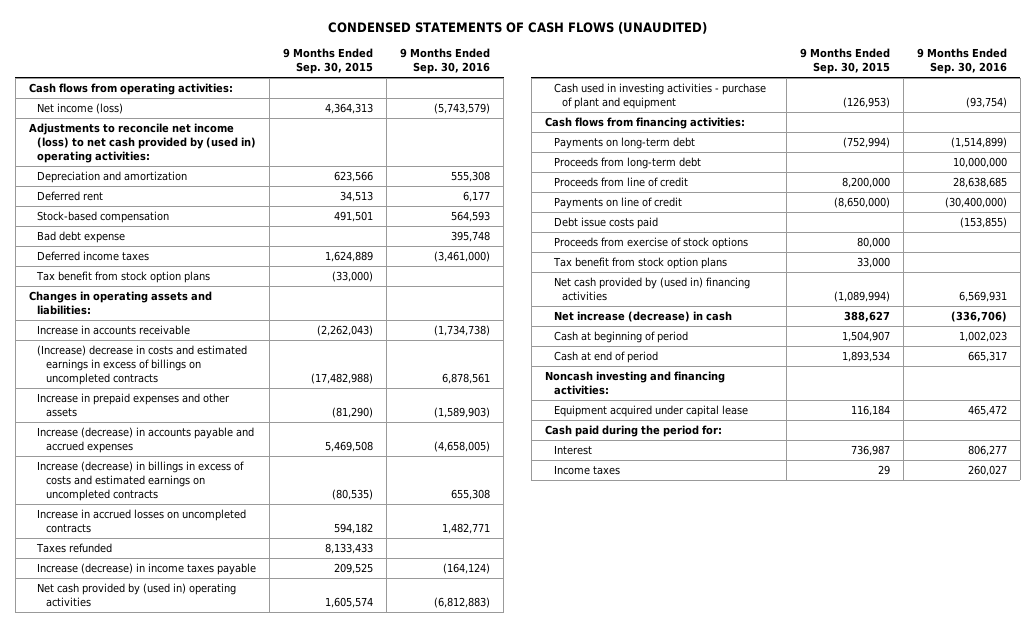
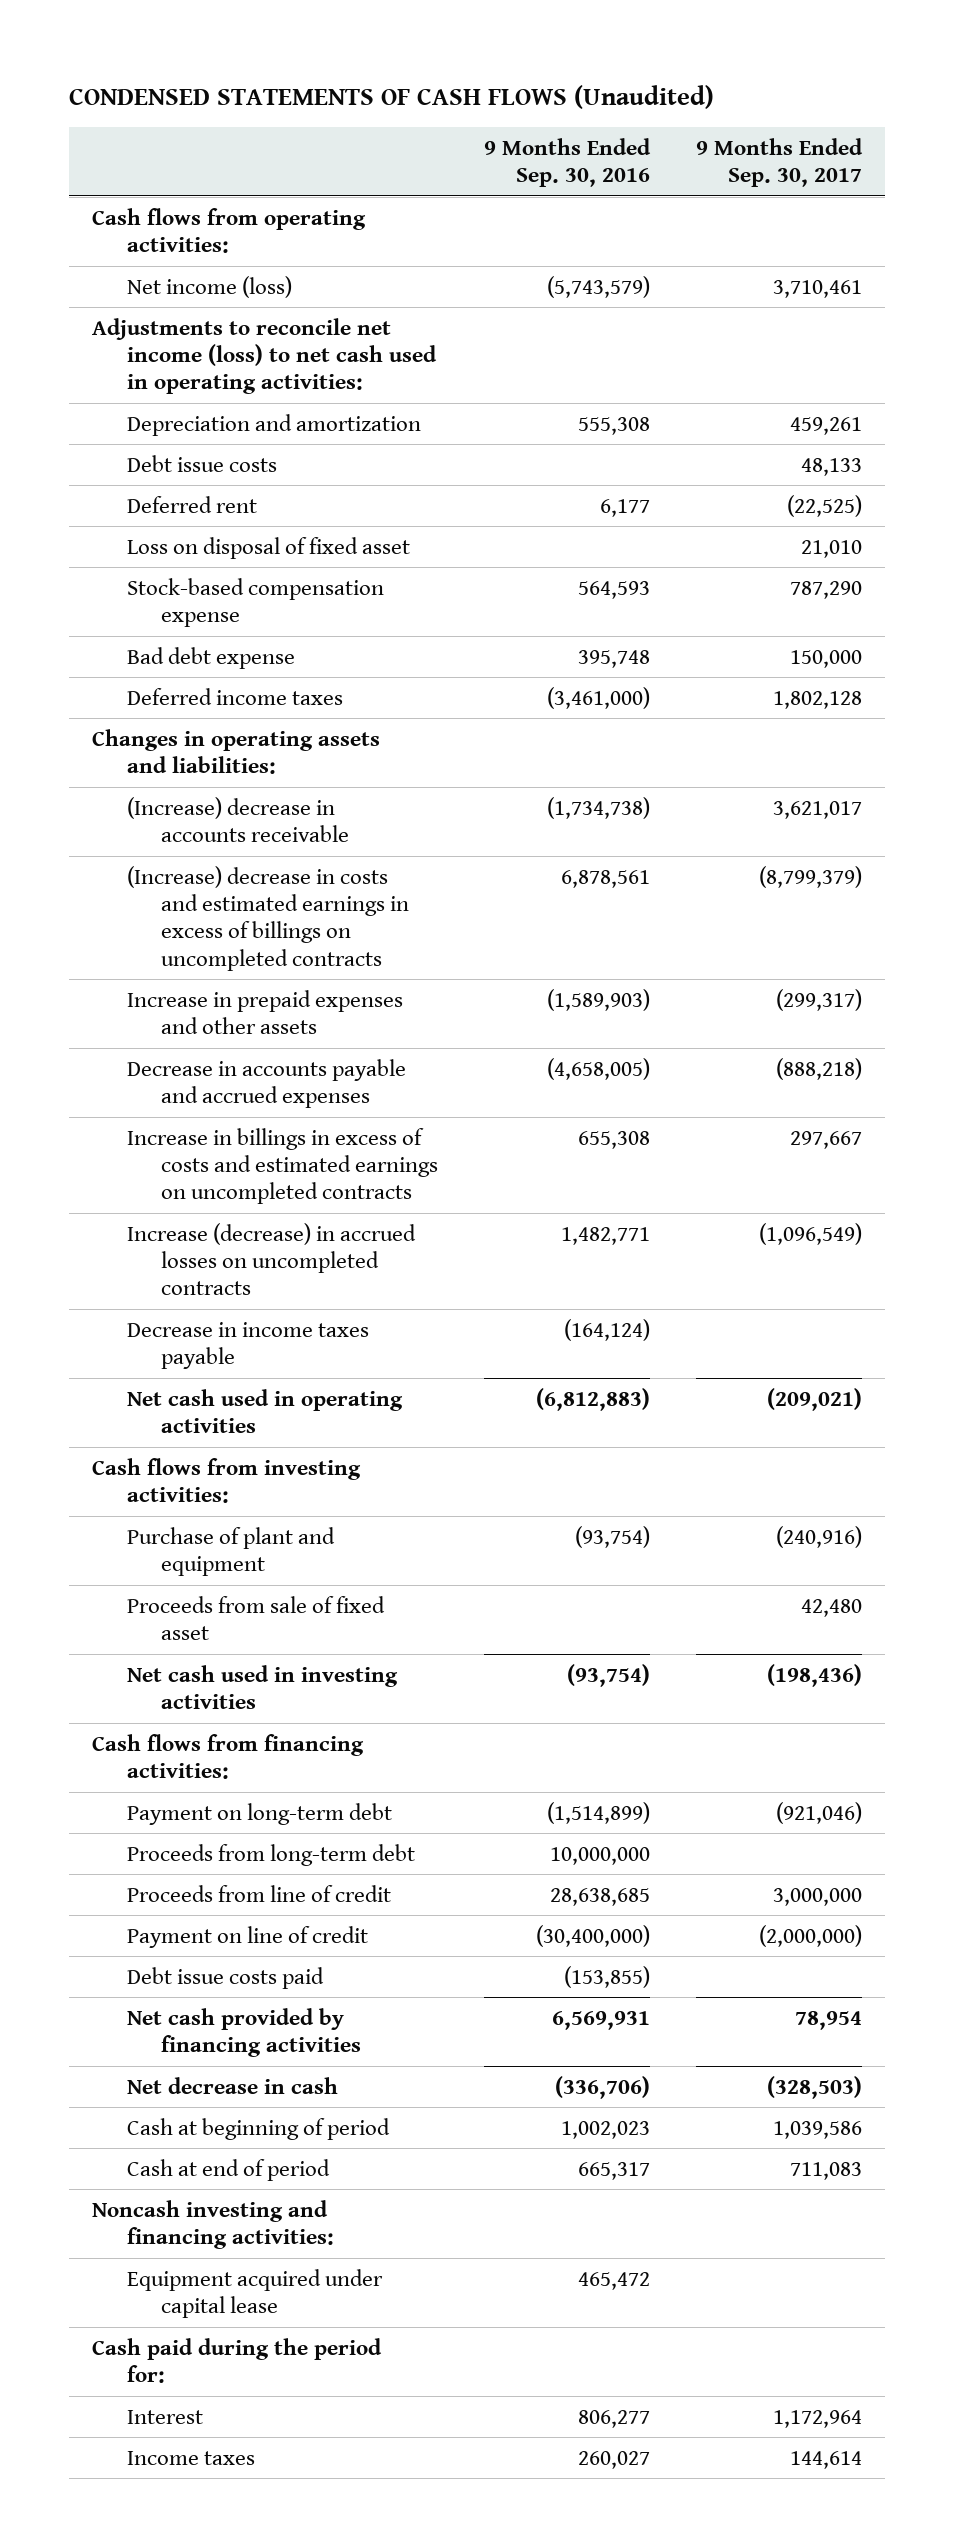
- CONDENSED STATEMENTS OF CASH FLOWS (UNAUDITED)
+ CONDENSED STATEMENTS OF CASH FLOWS (Unaudited)
- | 9 Months Ended Sep. 30, 2015 | 9 Months Ended Sep. 30, 2016
+ | 9 Months Ended Sep. 30, 2016 | 9 Months Ended Sep. 30, 2017
- Adjustments to reconcile net income (loss) to net cash provided by (used in) operating activities:
+ Adjustments to reconcile net income (loss) to net cash used in operating activities:
+ Debt issue costs | | 48,133
- Stock-based compensation | 491,501 | 564,593
+ Loss on disposal of fixed asset | | 21,010
+ Stock-based compensation expense | 564,593 | 787,290
- Tax benefit from stock option plans | (33,000) |
- Increase in accounts receivable | (2,262,043) | (1,734,738)
+ (Increase) decrease in accounts receivable | (1,734,738) | 3,621,017
- Increase (decrease) in accounts payable and accrued expenses | 5,469,508 | (4,658,005)
- Increase (decrease) in billings in excess of costs and estimated earnings on uncompleted contracts | (80,535) | 655,308
- Increase in accrued losses on uncompleted contracts | 594,182 | 1,482,771
- Taxes refunded | 8,133,433 |
- Increase (decrease) in income taxes payable | 209,525 | (164,124)
- Net cash provided by (used in) operating activities | 1,605,574 | (6,812,883)
- Cash used in investing activities - purchase of plant and equipment | (126,953) | (93,754)
+ Decrease in accounts payable and accrued expenses | (4,658,005) | (888,218)
+ Increase in billings in excess of costs and estimated earnings on uncompleted contracts | 655,308 | 297,667
+ Increase (decrease) in accrued losses on uncompleted contracts | 1,482,771 | (1,096,549)
+ Decrease in income taxes payable | (164,124) |
+ Net cash used in operating activities | (6,812,883) | (209,021)
+ Cash flows from investing activities:
+ Purchase of plant and equipment | (93,754) | (240,916)
+ Proceeds from sale of fixed asset | | 42,480
+ Net cash used in investing activities | (93,754) | (198,436)
- Payments on long-term debt | (752,994) | (1,514,899)
+ Payment on long-term debt | (1,514,899) | (921,046)
- Payments on line of credit | (8,650,000) | (30,400,000)
+ Payment on line of credit | (30,400,000) | (2,000,000)
- Proceeds from exercise of stock options | 80,000 |
- Tax benefit from stock option plans | 33,000 |
- Net cash provided by (used in) financing activities | (1,089,994) | 6,569,931
- Net increase (decrease) in cash | 388,627 | (336,706)
+ Net cash provided by financing activities | 6,569,931 | 78,954
+ Net decrease in cash | (336,706) | (328,503)

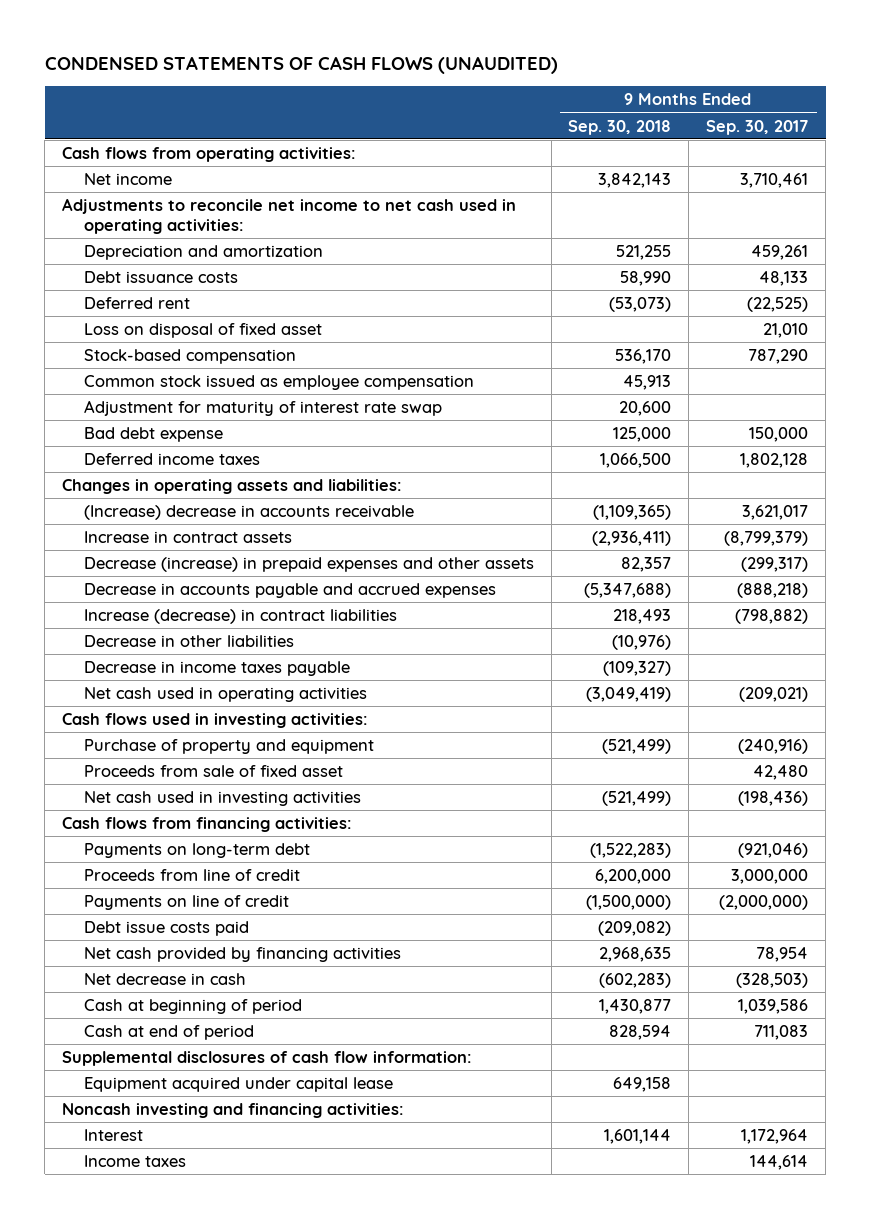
- CONDENSED STATEMENTS OF CASH FLOWS (Unaudited)
+ CONDENSED STATEMENTS OF CASH FLOWS (UNAUDITED)
- | 9 Months Ended Sep. 30, 2016 | 9 Months Ended Sep. 30, 2017
+ | 9 Months Ended Sep. 30, 2018 | 9 Months Ended Sep. 30, 2017
- Net income (loss) | (5,743,579) | 3,710,461
- Adjustments to reconcile net income (loss) to net cash used in operating activities:
+ Net income | 3,842,143 | 3,710,461
+ Adjustments to reconcile net income to net cash used in operating activities:
- Debt issue costs | | 48,133
+ Debt issuance costs | 58,990 | 48,133
- Stock-based compensation expense | 564,593 | 787,290
+ Stock-based compensation | 536,170 | 787,290
+ Common stock issued as employee compensation | 45,913 |
+ Adjustment for maturity of interest rate swap | 20,600 |
- (Increase) decrease in costs and estimated earnings in excess of billings on uncompleted contracts | 6,878,561 | (8,799,379)
- Increase in prepaid expenses and other assets | (1,589,903) | (299,317)
+ Increase in contract assets | (2,936,411) | (8,799,379)
+ Decrease (increase) in prepaid expenses and other assets | 82,357 | (299,317)
- Increase in billings in excess of costs and estimated earnings on uncompleted contracts | 655,308 | 297,667
- Increase (decrease) in accrued losses on uncompleted contracts | 1,482,771 | (1,096,549)
+ Increase (decrease) in contract liabilities | 218,493 | (798,882)
+ Decrease in other liabilities | (10,976) |
- Cash flows from investing activities:
- Purchase of plant and equipment | (93,754) | (240,916)
+ Cash flows used in investing activities:
+ Purchase of property and equipment | (521,499) | (240,916)
- Payment on long-term debt | (1,514,899) | (921,046)
- Proceeds from long-term debt | 10,000,000 |
+ Payments on long-term debt | (1,522,283) | (921,046)
- Payment on line of credit | (30,400,000) | (2,000,000)
+ Payments on line of credit | (1,500,000) | (2,000,000)
+ Supplemental disclosures of cash flow information:
- Cash paid during the period for:
moved down: Noncash investing and financing activities:

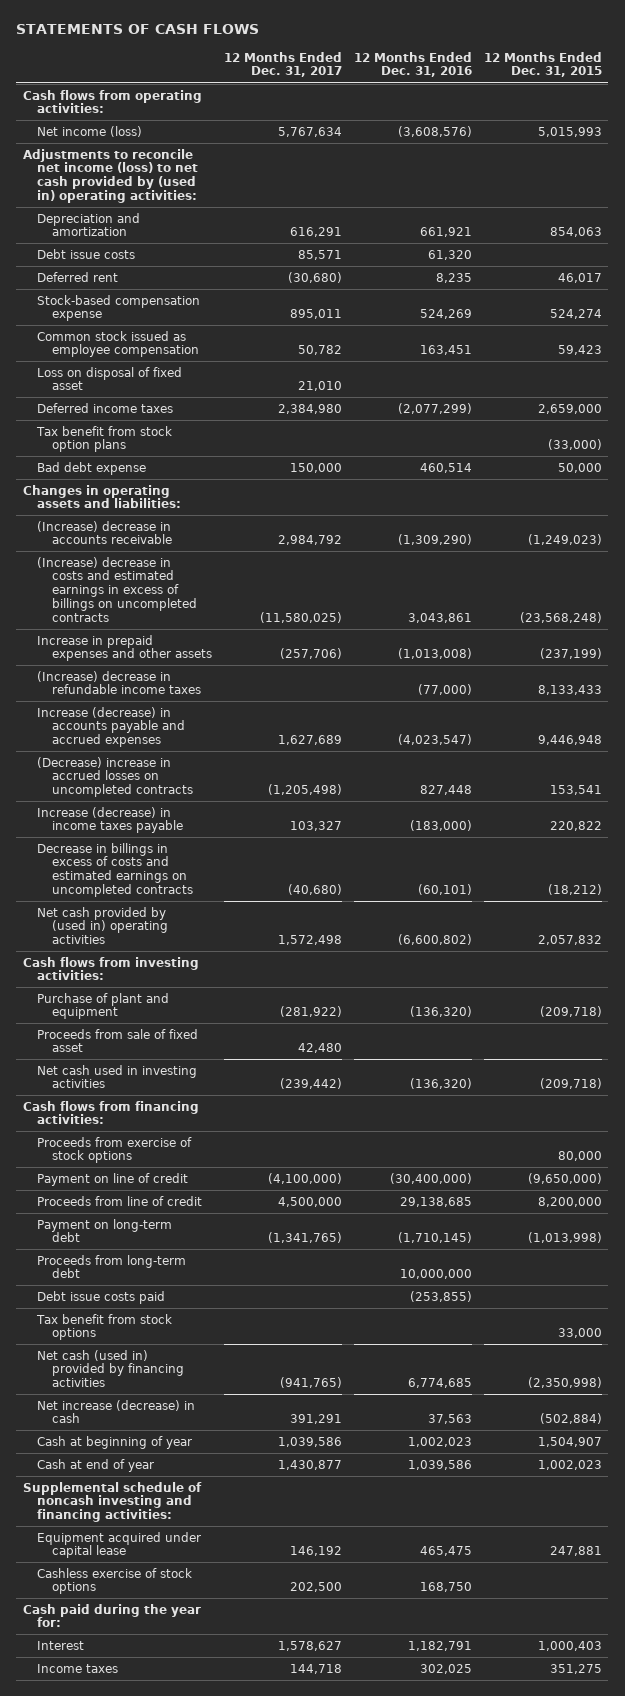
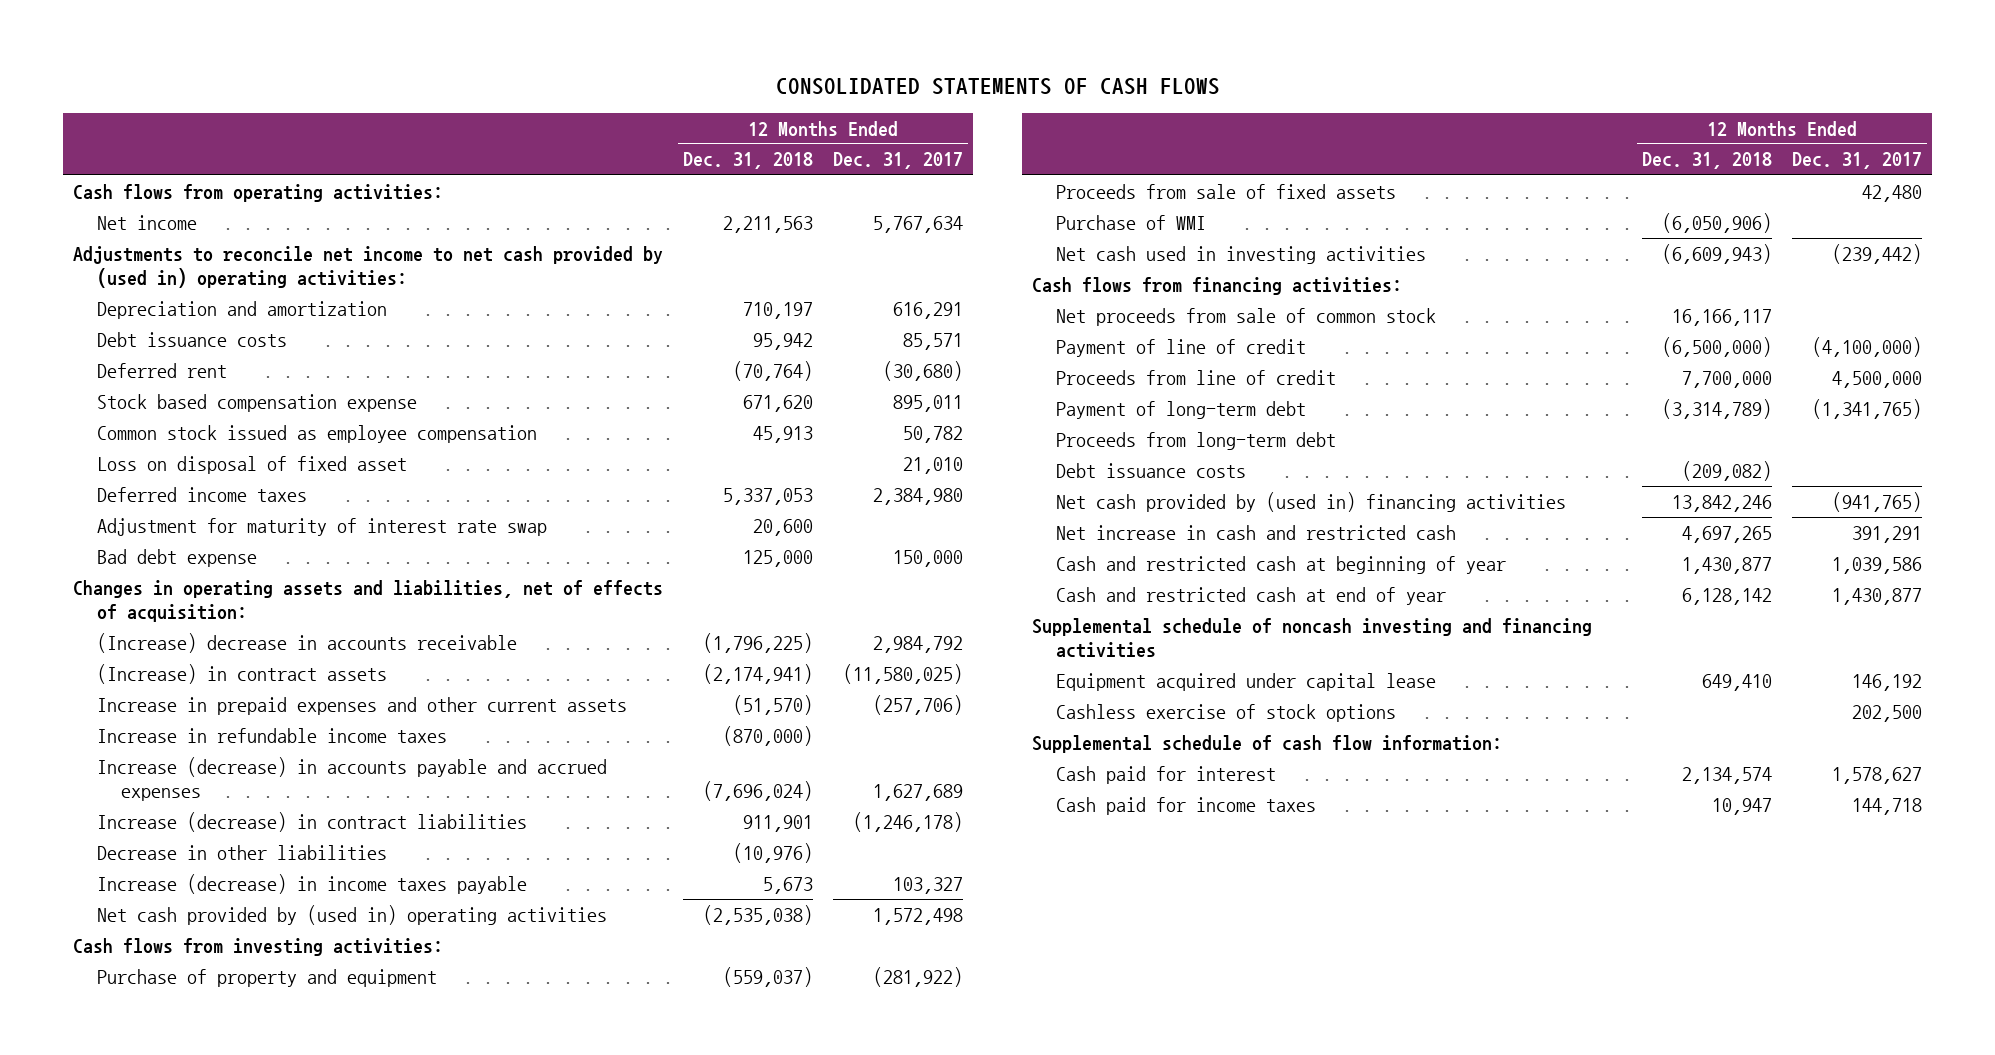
- STATEMENTS OF CASH FLOWS
+ CONSOLIDATED STATEMENTS OF CASH FLOWS
- | 12 Months Ended Dec. 31, 2017 | 12 Months Ended Dec. 31, 2016 | 12 Months Ended Dec. 31, 2015
+ | 12 Months Ended Dec. 31, 2018 | 12 Months Ended Dec. 31, 2017
- Net income (loss) | 5,767,634 | (3,608,576) | 5,015,993
- Adjustments to reconcile net income (loss) to net cash provided by (used in) operating activities:
+ Net income | 2,211,563 | 5,767,634
+ Adjustments to reconcile net income to net cash provided by (used in) operating activities:
- Debt issue costs | 85,571 | 61,320 |
+ Debt issuance costs | 95,942 | 85,571
- Stock-based compensation expense | 895,011 | 524,269 | 524,274
+ Stock based compensation expense | 671,620 | 895,011
- Tax benefit from stock option plans | | | (33,000)
+ Adjustment for maturity of interest rate swap | 20,600 |
- Changes in operating assets and liabilities:
+ Changes in operating assets and liabilities, net of effects of acquisition:
- (Increase) decrease in costs and estimated earnings in excess of billings on uncompleted contracts | (11,580,025) | 3,043,861 | (23,568,248)
- Increase in prepaid expenses and other assets | (257,706) | (1,013,008) | (237,199)
- (Increase) decrease in refundable income taxes | | (77,000) | 8,133,433
+ (Increase) in contract assets | (2,174,941) | (11,580,025)
+ Increase in prepaid expenses and other current assets | (51,570) | (257,706)
+ Increase in refundable income taxes | (870,000) |
- (Decrease) increase in accrued losses on uncompleted contracts | (1,205,498) | 827,448 | 153,541
+ Increase (decrease) in contract liabilities | 911,901 | (1,246,178)
+ Decrease in other liabilities | (10,976) |
- Decrease in billings in excess of costs and estimated earnings on uncompleted contracts | (40,680) | (60,101) | (18,212)
- Purchase of plant and equipment | (281,922) | (136,320) | (209,718)
- Proceeds from sale of fixed asset | 42,480 | |
+ Purchase of property and equipment | (559,037) | (281,922)
+ Proceeds from sale of fixed assets | | 42,480
+ Purchase of WMI | (6,050,906) |
- Proceeds from exercise of stock options | | | 80,000
- Payment on line of credit | (4,100,000) | (30,400,000) | (9,650,000)
+ Net proceeds from sale of common stock | 16,166,117 |
+ Payment of line of credit | (6,500,000) | (4,100,000)
- Payment on long-term debt | (1,341,765) | (1,710,145) | (1,013,998)
+ Payment of long-term debt | (3,314,789) | (1,341,765)
- Debt issue costs paid | | (253,855) |
- Tax benefit from stock options | | | 33,000
- Net cash (used in) provided by financing activities | (941,765) | 6,774,685 | (2,350,998)
- Net increase (decrease) in cash | 391,291 | 37,563 | (502,884)
- Cash at beginning of year | 1,039,586 | 1,002,023 | 1,504,907
- Cash at end of year | 1,430,877 | 1,039,586 | 1,002,023
- Supplemental schedule of noncash investing and financing activities:
+ Debt issuance costs | (209,082) |
+ Net cash provided by (used in) financing activities | 13,842,246 | (941,765)
+ Net increase in cash and restricted cash | 4,697,265 | 391,291
+ Cash and restricted cash at beginning of year | 1,430,877 | 1,039,586
+ Cash and restricted cash at end of year | 6,128,142 | 1,430,877
+ Supplemental schedule of noncash investing and financing activities
- Cash paid during the year for:
- Interest | 1,578,627 | 1,182,791 | 1,000,403
- Income taxes | 144,718 | 302,025 | 351,275
+ Supplemental schedule of cash flow information:
+ Cash paid for interest | 2,134,574 | 1,578,627
+ Cash paid for income taxes | 10,947 | 144,718

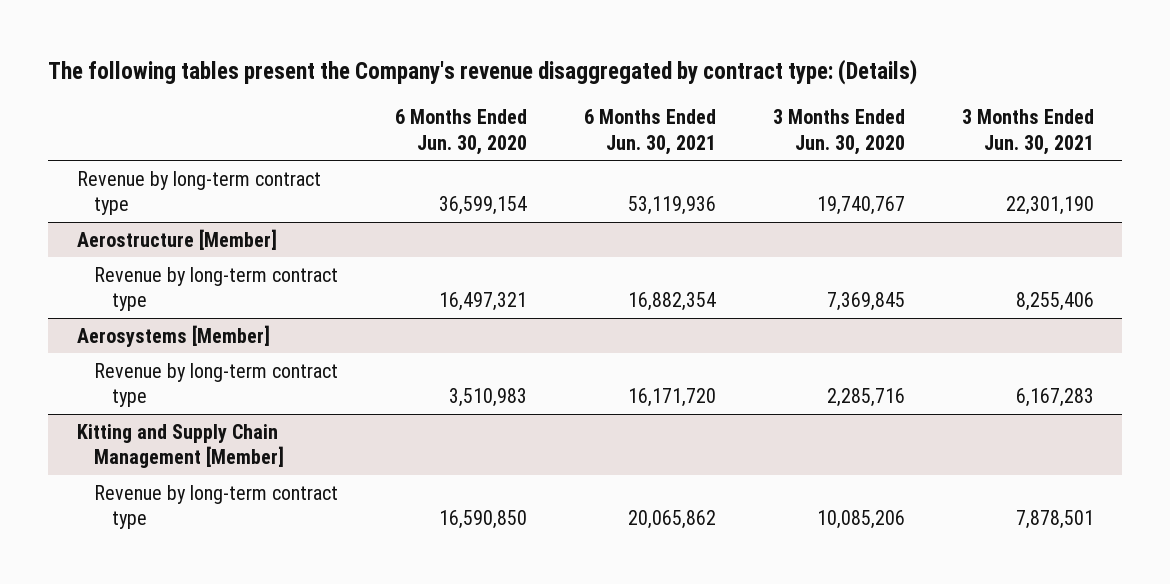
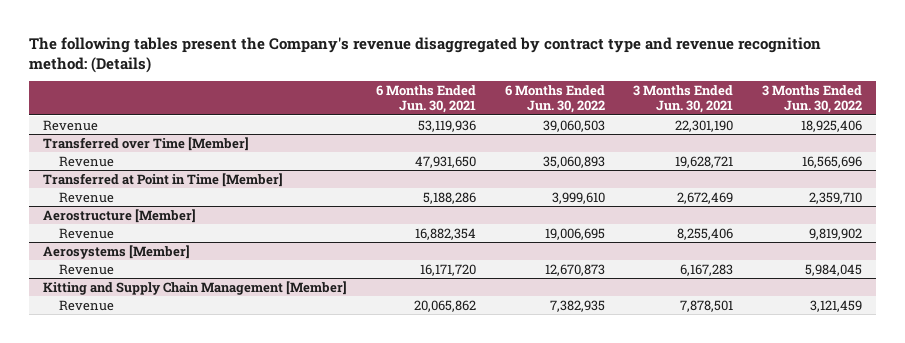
- The following tables present the Company's revenue disaggregated by contract type: (Details)
+ The following tables present the Company's revenue disaggregated by contract type and revenue recognition method: (Details)
- | 6 Months Ended Jun. 30, 2020 | 6 Months Ended Jun. 30, 2021 | 3 Months Ended Jun. 30, 2020 | 3 Months Ended Jun. 30, 2021
+ | 6 Months Ended Jun. 30, 2021 | 6 Months Ended Jun. 30, 2022 | 3 Months Ended Jun. 30, 2021 | 3 Months Ended Jun. 30, 2022
- Revenue by long-term contract type | 36,599,154 | 53,119,936 | 19,740,767 | 22,301,190
+ Revenue | 53,119,936 | 39,060,503 | 22,301,190 | 18,925,406
+ Transferred over Time [Member]
+ Revenue | 47,931,650 | 35,060,893 | 19,628,721 | 16,565,696
+ Transferred at Point in Time [Member]
+ Revenue | 5,188,286 | 3,999,610 | 2,672,469 | 2,359,710
@ Aerostructure [Member]
- Revenue by long-term contract type | 16,497,321 | 16,882,354 | 7,369,845 | 8,255,406
+ Revenue | 16,882,354 | 19,006,695 | 8,255,406 | 9,819,902
@ Aerosystems [Member]
- Revenue by long-term contract type | 3,510,983 | 16,171,720 | 2,285,716 | 6,167,283
+ Revenue | 16,171,720 | 12,670,873 | 6,167,283 | 5,984,045
@ Kitting and Supply Chain Management [Member]
- Revenue by long-term contract type | 16,590,850 | 20,065,862 | 10,085,206 | 7,878,501
+ Revenue | 20,065,862 | 7,382,935 | 7,878,501 | 3,121,459

